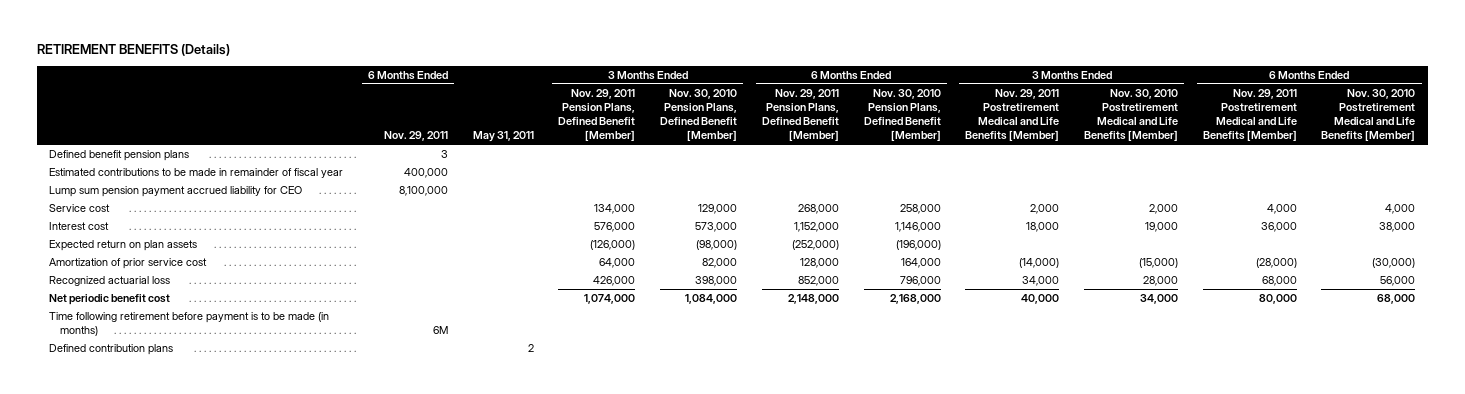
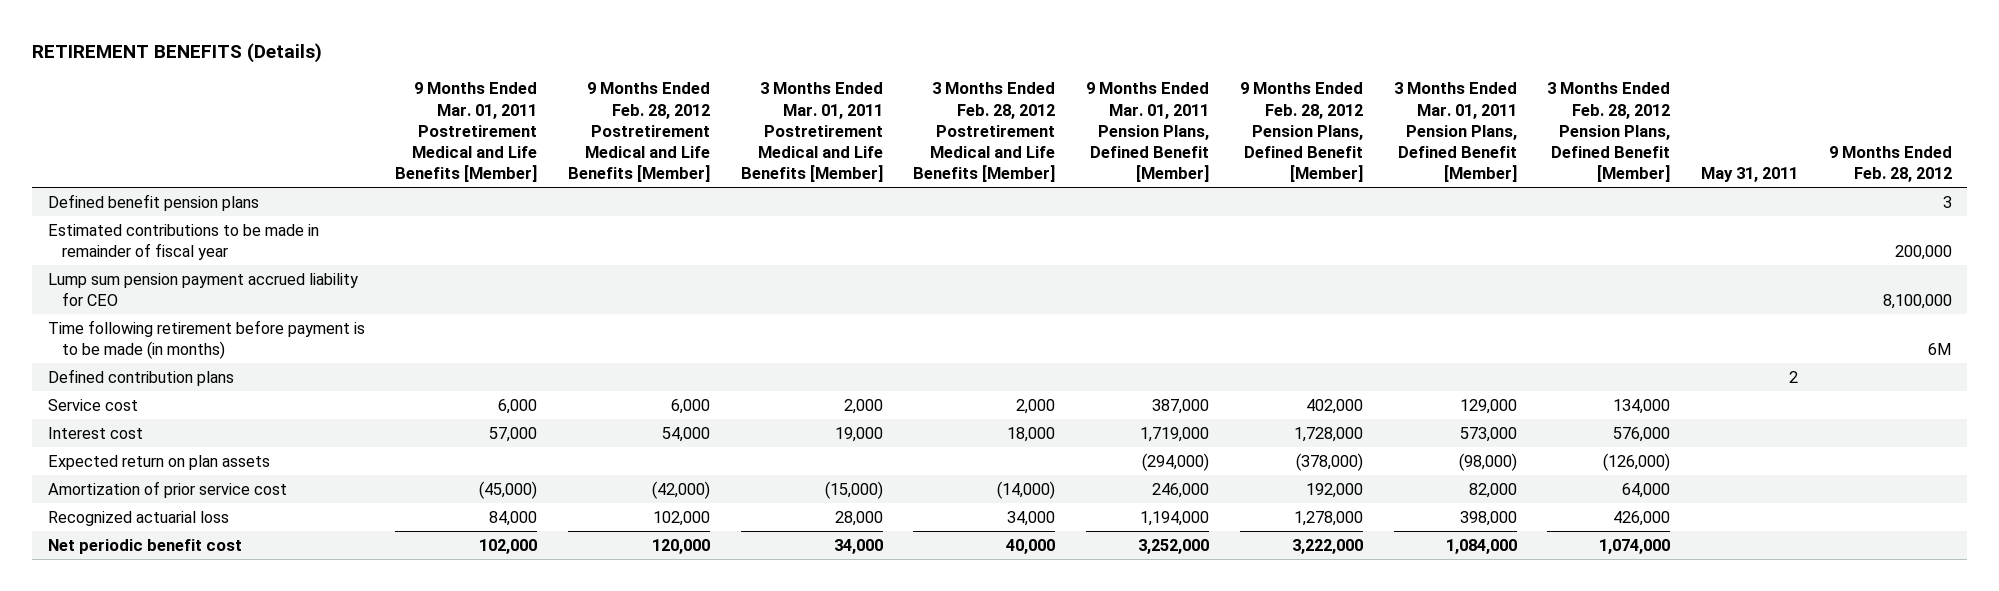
- | 6 Months Ended Nov. 29, 2011 | May 31, 2011 | 3 Months Ended Nov. 29, 2011 Pension Plans, Defined Benefit [Member] | 3 Months Ended Nov. 30, 2010 Pension Plans, Defined Benefit [Member] | 6 Months Ended Nov. 29, 2011 Pension Plans, Defined Benefit [Member] | 6 Months Ended Nov. 30, 2010 Pension Plans, Defined Benefit [Member] | 3 Months Ended Nov. 29, 2011 Postretirement Medical and Life Benefits [Member] | 3 Months Ended Nov. 30, 2010 Postretirement Medical and Life Benefits [Member] | 6 Months Ended Nov. 29, 2011 Postretirement Medical and Life Benefits [Member] | 6 Months Ended Nov. 30, 2010 Postretirement Medical and Life Benefits [Member]
+ | 9 Months Ended Mar. 01, 2011 Postretirement Medical and Life Benefits [Member] | 9 Months Ended Feb. 28, 2012 Postretirement Medical and Life Benefits [Member] | 3 Months Ended Mar. 01, 2011 Postretirement Medical and Life Benefits [Member] | 3 Months Ended Feb. 28, 2012 Postretirement Medical and Life Benefits [Member] | 9 Months Ended Mar. 01, 2011 Pension Plans, Defined Benefit [Member] | 9 Months Ended Feb. 28, 2012 Pension Plans, Defined Benefit [Member] | 3 Months Ended Mar. 01, 2011 Pension Plans, Defined Benefit [Member] | 3 Months Ended Feb. 28, 2012 Pension Plans, Defined Benefit [Member] | May 31, 2011 | 9 Months Ended Feb. 28, 2012
moved up: Time following retirement before payment is to be made (in months) | | | | | | | | | | 6M
moved up: Defined contribution plans | | | | | | | | | 2 |

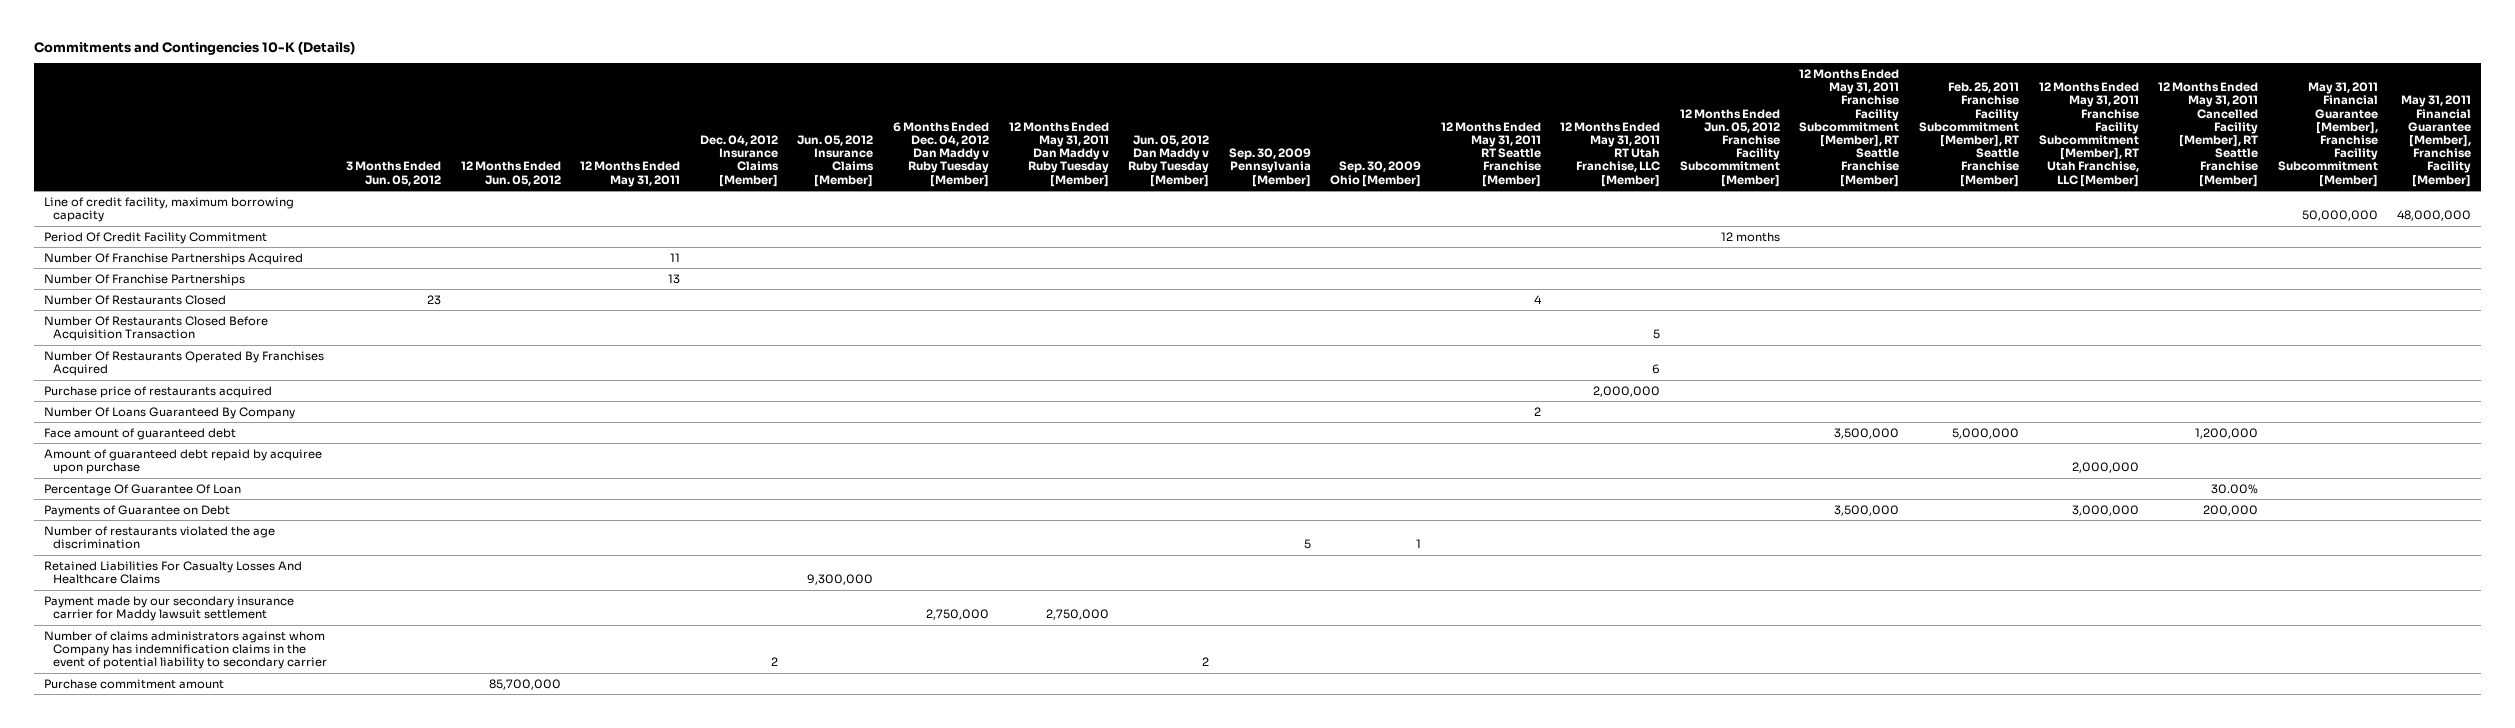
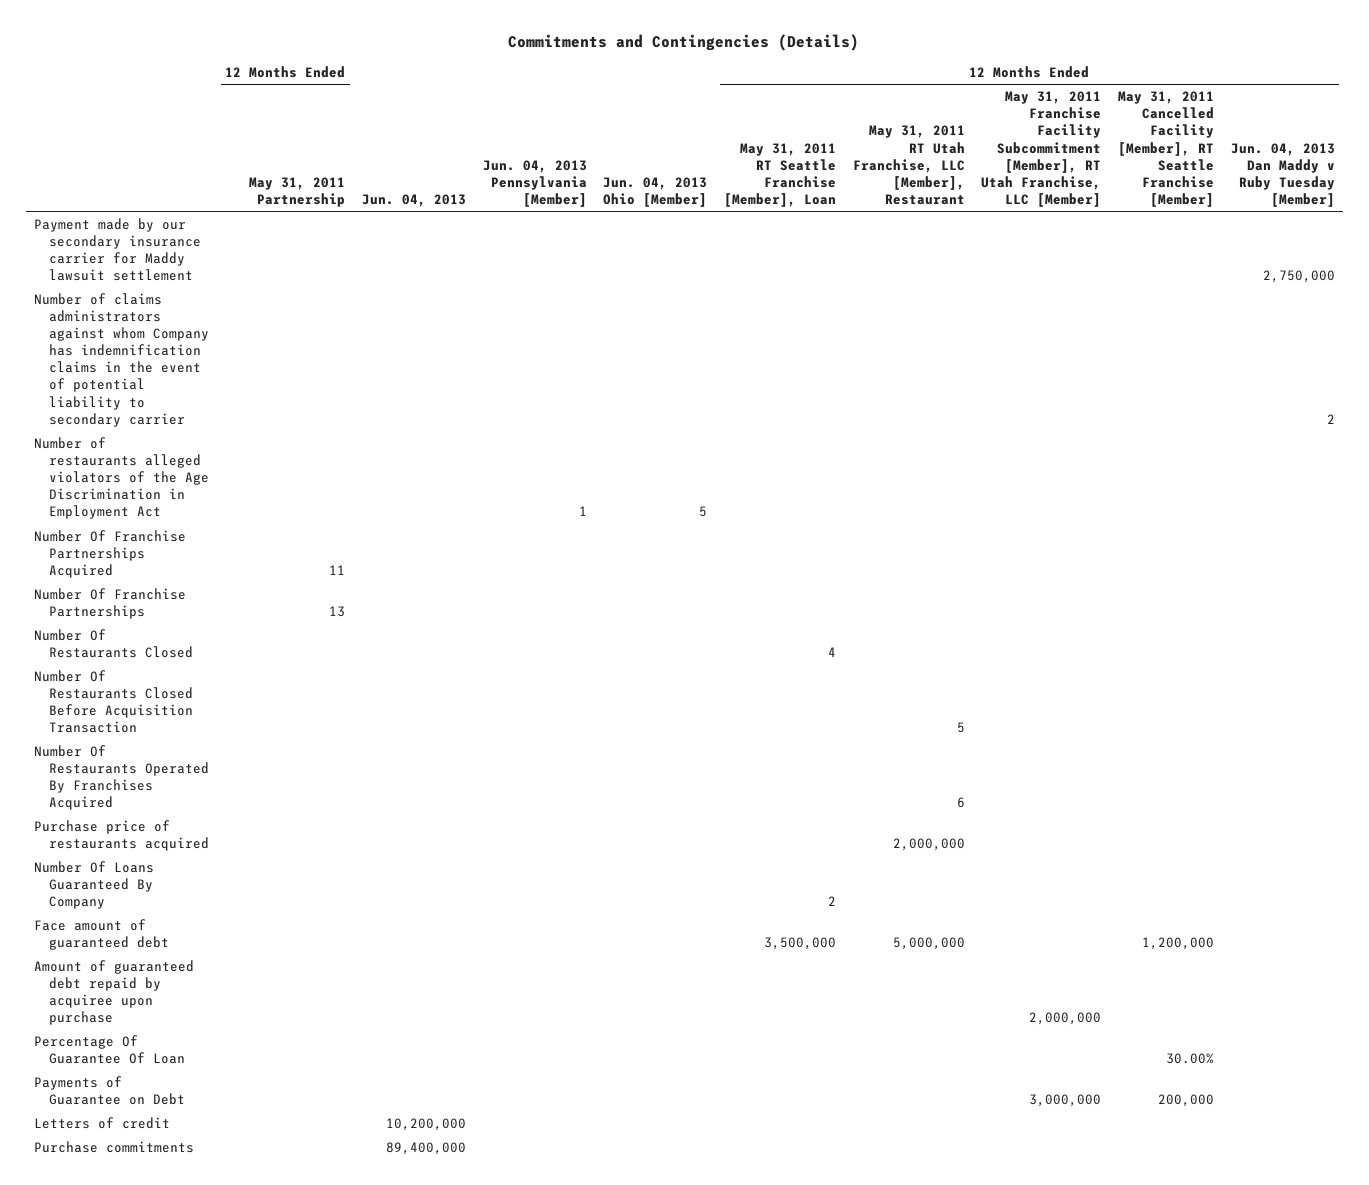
- Commitments and Contingencies 10-K (Details)
+ Commitments and Contingencies (Details)
- | 3 Months Ended Jun. 05, 2012 | 12 Months Ended Jun. 05, 2012 | 12 Months Ended May 31, 2011 | Dec. 04, 2012 Insurance Claims [Member] | Jun. 05, 2012 Insurance Claims [Member] | 6 Months Ended Dec. 04, 2012 Dan Maddy v Ruby Tuesday [Member] | 12 Months Ended May 31, 2011 Dan Maddy v Ruby Tuesday [Member] | Jun. 05, 2012 Dan Maddy v Ruby Tuesday [Member] | Sep. 30, 2009 Pennsylvania [Member] | Sep. 30, 2009 Ohio [Member] | 12 Months Ended May 31, 2011 RT Seattle Franchise [Member] | 12 Months Ended May 31, 2011 RT Utah Franchise, LLC [Member] | 12 Months Ended Jun. 05, 2012 Franchise Facility Subcommitment [Member] | 12 Months Ended May 31, 2011 Franchise Facility Subcommitment [Member], RT Seattle Franchise [Member] | Feb. 25, 2011 Franchise Facility Subcommitment [Member], RT Seattle Franchise [Member] | 12 Months Ended May 31, 2011 Franchise Facility Subcommitment [Member], RT Utah Franchise, LLC [Member] | 12 Months Ended May 31, 2011 Cancelled Facility [Member], RT Seattle Franchise [Member] | May 31, 2011 Financial Guarantee [Member], Franchise Facility Subcommitment [Member] | May 31, 2011 Financial Guarantee [Member], Franchise Facility [Member]
+ | 12 Months Ended May 31, 2011 Partnership | Jun. 04, 2013 | Jun. 04, 2013 Pennsylvania [Member] | Jun. 04, 2013 Ohio [Member] | 12 Months Ended May 31, 2011 RT Seattle Franchise [Member], Loan | 12 Months Ended May 31, 2011 RT Utah Franchise, LLC [Member], Restaurant | 12 Months Ended May 31, 2011 Franchise Facility Subcommitment [Member], RT Utah Franchise, LLC [Member] | 12 Months Ended May 31, 2011 Cancelled Facility [Member], RT Seattle Franchise [Member] | 12 Months Ended Jun. 04, 2013 Dan Maddy v Ruby Tuesday [Member]
- Line of credit facility, maximum borrowing capacity | | | | | | | | | | | | | | | | | | 50,000,000 | 48,000,000
- Period Of Credit Facility Commitment | | | | | | | | | | | | | 12 months | | | | | |
moved up: Payment made by our secondary insurance carrier for Maddy lawsuit settlement | | | | | | | | | 2,750,000
moved up: Number of claims administrators against whom Company has indemnification claims in the event of potential liability to secondary carrier | | | | | | | | | 2
+ Number of restaurants alleged violators of the Age Discrimination in Employment Act | | | 1 | 5 | | | | |
- Number of restaurants violated the age discrimination | | | | | | | | | 5 | 1 | | | | | | | | |
- Retained Liabilities For Casualty Losses And Healthcare Claims | | | | | 9,300,000 | | | | | | | | | | | | | |
- Purchase commitment amount | | 85,700,000 | | | | | | | | | | | | | | | | |
+ Letters of credit | | 10,200,000 | | | | | | |
+ Purchase commitments | | 89,400,000 | | | | | | |

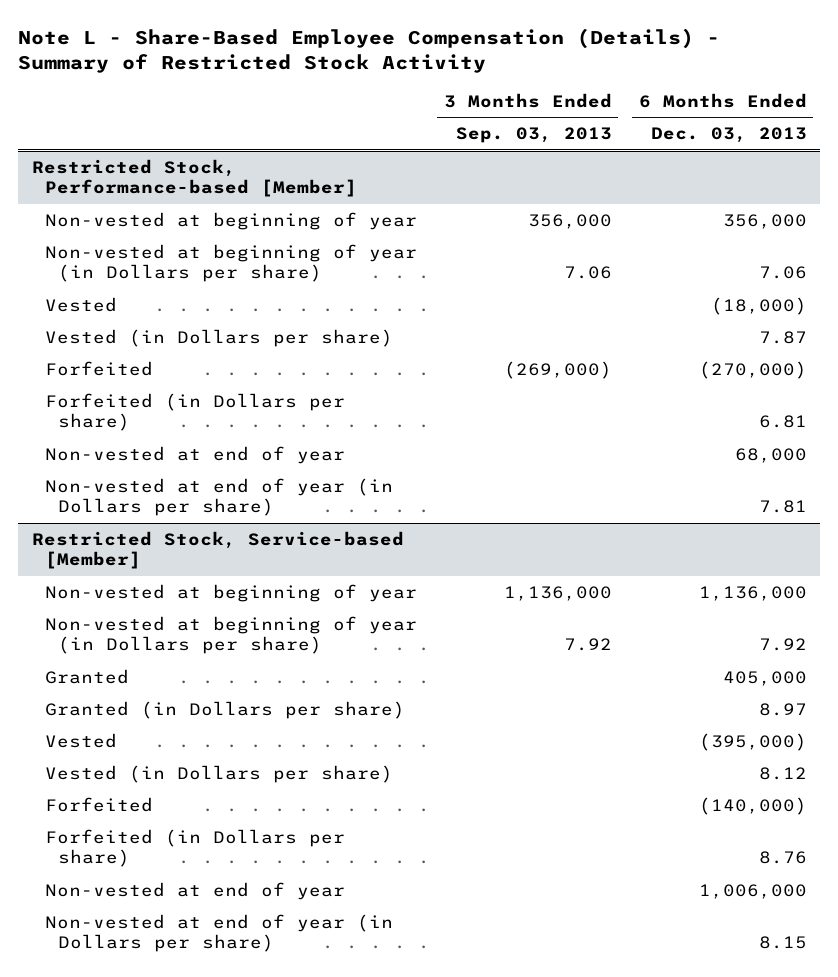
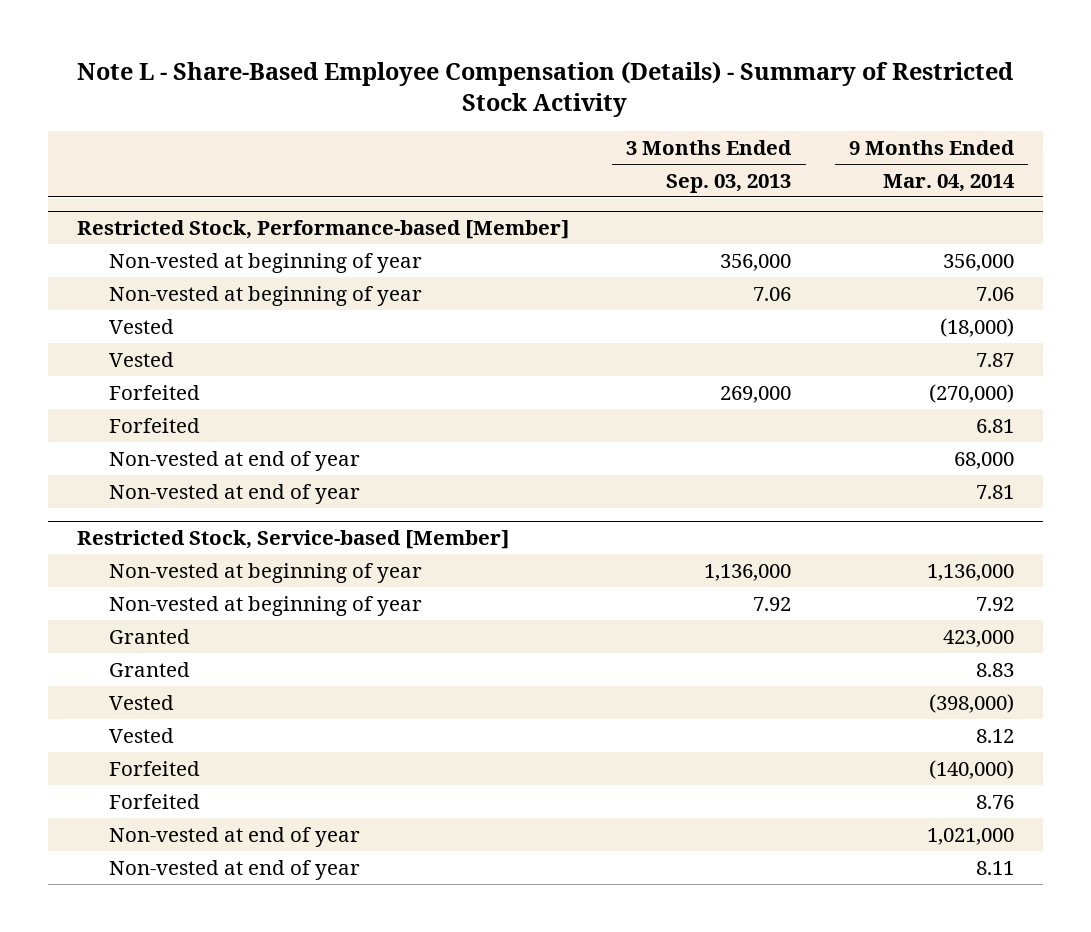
- | 3 Months Ended Sep. 03, 2013 | 6 Months Ended Dec. 03, 2013
+ | 3 Months Ended Sep. 03, 2013 | 9 Months Ended Mar. 04, 2014
@ Restricted Stock, Performance-based [Member]
- Non-vested at beginning of year (in Dollars per share) | 7.06 | 7.06
+ Non-vested at beginning of year | 7.06 | 7.06
- Vested (in Dollars per share) | | 7.87
- Forfeited | (269,000) | (270,000)
- Forfeited (in Dollars per share) | | 6.81
+ Vested | | 7.87
+ Forfeited | 269,000 | (270,000)
+ Forfeited | | 6.81
- Non-vested at end of year (in Dollars per share) | | 7.81
+ Non-vested at end of year | | 7.81
@ Restricted Stock, Service-based [Member]
- Non-vested at beginning of year (in Dollars per share) | 7.92 | 7.92
+ Non-vested at beginning of year | 7.92 | 7.92
- Granted (in Dollars per share) | | 8.97
+ Granted | | 8.83
- Vested (in Dollars per share) | | 8.12
+ Vested | | 8.12
- Forfeited (in Dollars per share) | | 8.76
+ Forfeited | | 8.76
- Non-vested at end of year (in Dollars per share) | | 8.15
+ Non-vested at end of year | | 8.11

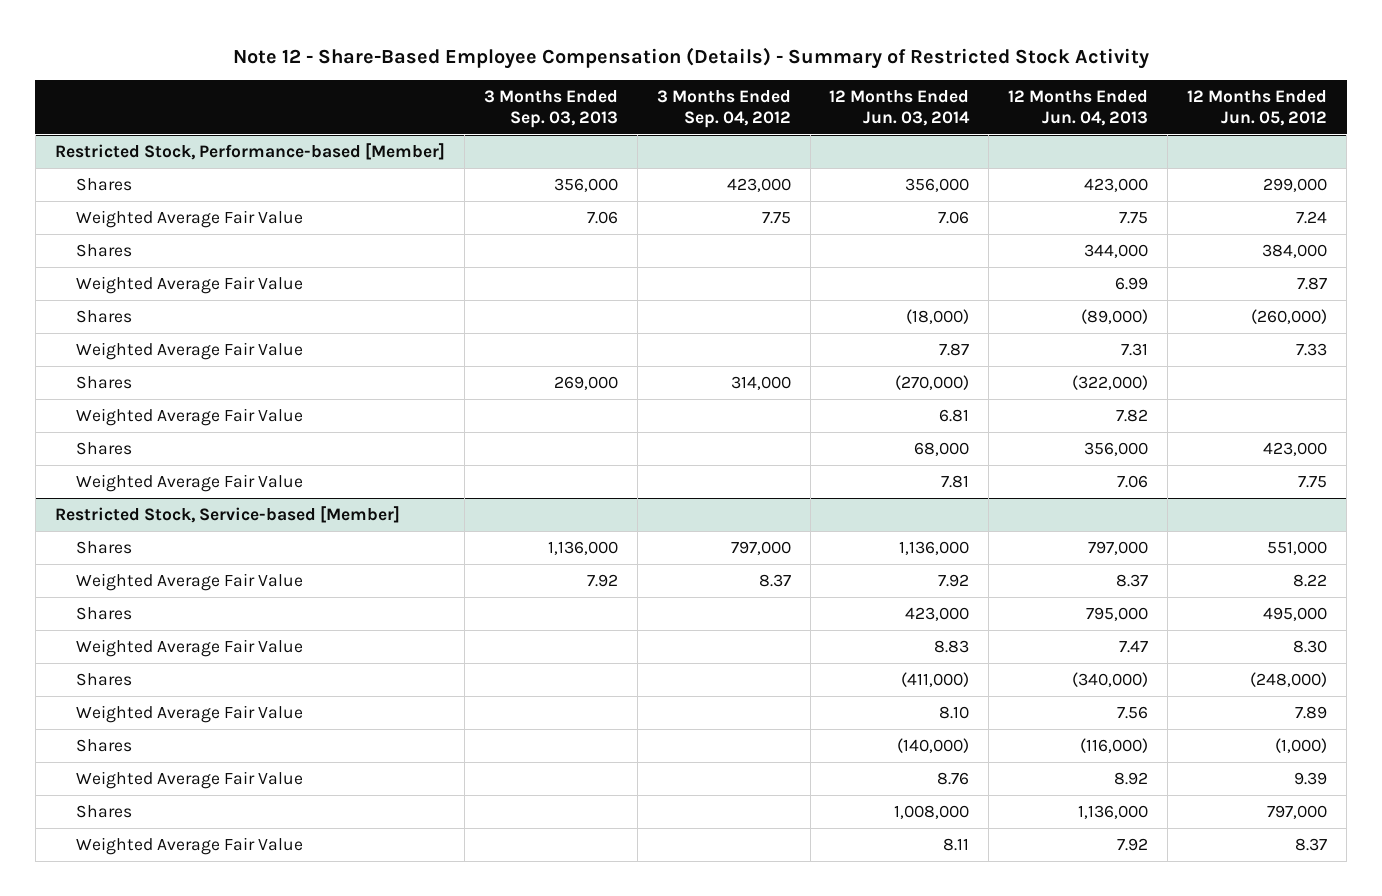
- Note L - Share-Based Employee Compensation (Details) - Summary of Restricted Stock Activity
+ Note 12 - Share-Based Employee Compensation (Details) - Summary of Restricted Stock Activity
- | 3 Months Ended Sep. 03, 2013 | 9 Months Ended Mar. 04, 2014
+ | 3 Months Ended Sep. 03, 2013 | 3 Months Ended Sep. 04, 2012 | 12 Months Ended Jun. 03, 2014 | 12 Months Ended Jun. 04, 2013 | 12 Months Ended Jun. 05, 2012
@ Restricted Stock, Performance-based [Member]
- Non-vested at beginning of year | 356,000 | 356,000
- Non-vested at beginning of year | 7.06 | 7.06
- Vested | | (18,000)
- Vested | | 7.87
- Forfeited | 269,000 | (270,000)
- Forfeited | | 6.81
- Non-vested at end of year | | 68,000
- Non-vested at end of year | | 7.81
+ Shares | 356,000 | 423,000 | 356,000 | 423,000 | 299,000
+ Weighted Average Fair Value | 7.06 | 7.75 | 7.06 | 7.75 | 7.24
+ Shares | | | | 344,000 | 384,000
+ Weighted Average Fair Value | | | | 6.99 | 7.87
+ Shares | | | (18,000) | (89,000) | (260,000)
+ Weighted Average Fair Value | | | 7.87 | 7.31 | 7.33
+ Shares | 269,000 | 314,000 | (270,000) | (322,000) |
+ Weighted Average Fair Value | | | 6.81 | 7.82 |
+ Shares | | | 68,000 | 356,000 | 423,000
+ Weighted Average Fair Value | | | 7.81 | 7.06 | 7.75
@ Restricted Stock, Service-based [Member]
- Non-vested at beginning of year | 1,136,000 | 1,136,000
- Non-vested at beginning of year | 7.92 | 7.92
- Granted | | 423,000
- Granted | | 8.83
- Vested | | (398,000)
- Vested | | 8.12
- Forfeited | | (140,000)
- Forfeited | | 8.76
- Non-vested at end of year | | 1,021,000
- Non-vested at end of year | | 8.11
+ Shares | 1,136,000 | 797,000 | 1,136,000 | 797,000 | 551,000
+ Weighted Average Fair Value | 7.92 | 8.37 | 7.92 | 8.37 | 8.22
+ Shares | | | 423,000 | 795,000 | 495,000
+ Weighted Average Fair Value | | | 8.83 | 7.47 | 8.30
+ Shares | | | (411,000) | (340,000) | (248,000)
+ Weighted Average Fair Value | | | 8.10 | 7.56 | 7.89
+ Shares | | | (140,000) | (116,000) | (1,000)
+ Weighted Average Fair Value | | | 8.76 | 8.92 | 9.39
+ Shares | | | 1,008,000 | 1,136,000 | 797,000
+ Weighted Average Fair Value | | | 8.11 | 7.92 | 8.37

